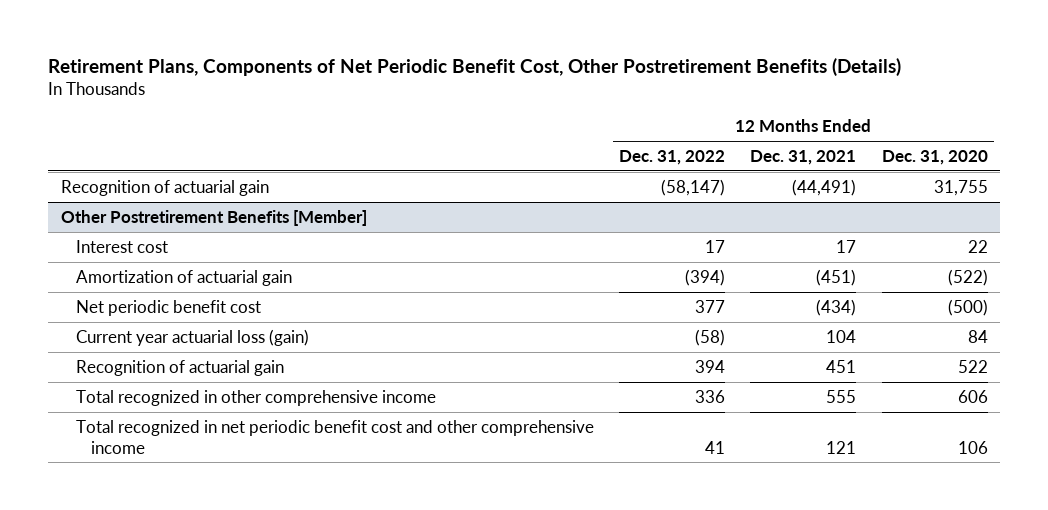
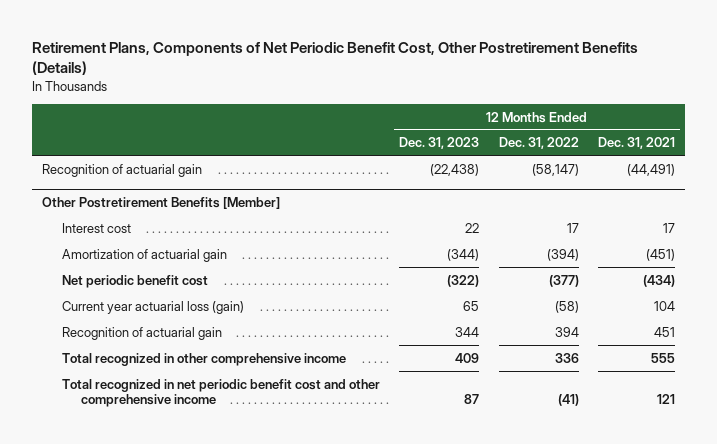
- | 12 Months Ended Dec. 31, 2022 | 12 Months Ended Dec. 31, 2021 | 12 Months Ended Dec. 31, 2020
+ | 12 Months Ended Dec. 31, 2023 | 12 Months Ended Dec. 31, 2022 | 12 Months Ended Dec. 31, 2021
@ Other Postretirement Benefits [Member]
- Net periodic benefit cost | 377 | (434) | (500)
+ Net periodic benefit cost | (322) | (377) | (434)
- Total recognized in net periodic benefit cost and other comprehensive income | 41 | 121 | 106
+ Total recognized in net periodic benefit cost and other comprehensive income | 87 | (41) | 121

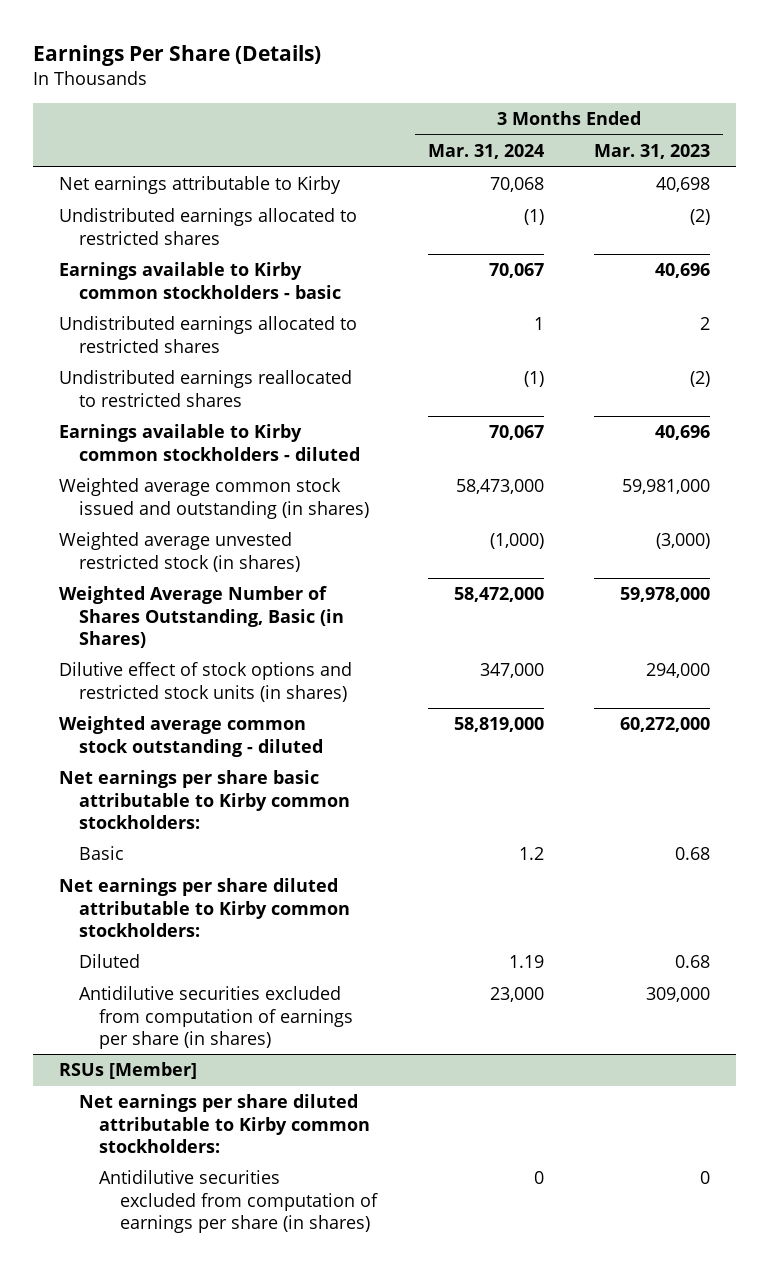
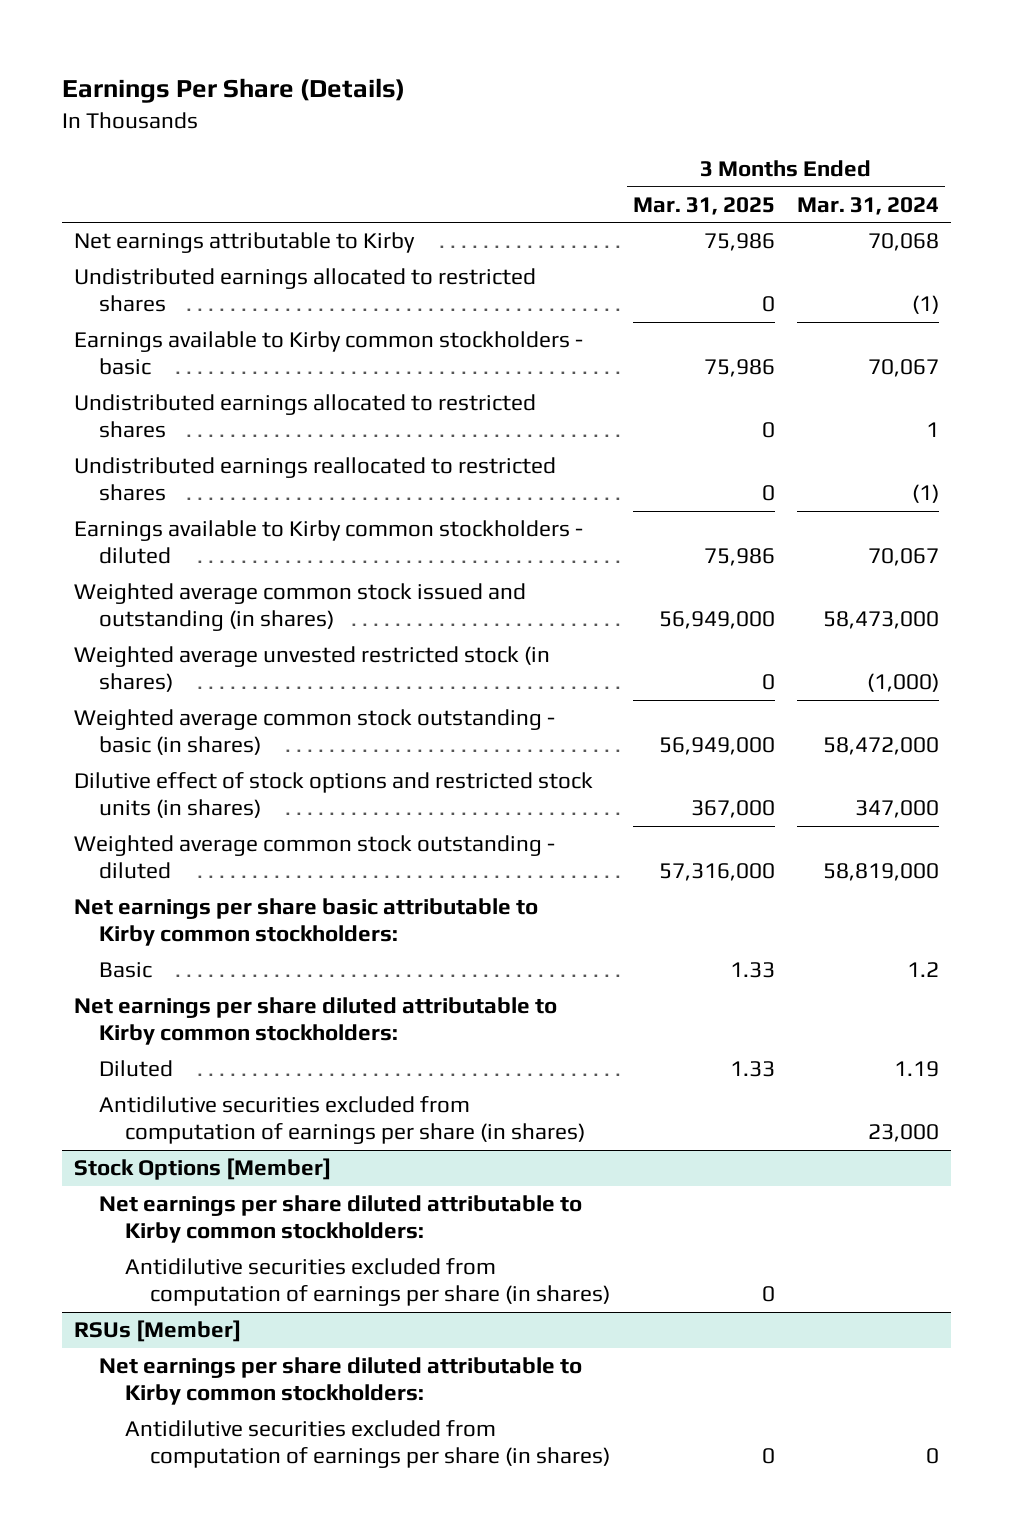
- | 3 Months Ended Mar. 31, 2024 | 3 Months Ended Mar. 31, 2023
+ | 3 Months Ended Mar. 31, 2025 | 3 Months Ended Mar. 31, 2024
- Weighted Average Number of Shares Outstanding, Basic (in Shares) | 58,472,000 | 59,978,000
+ Weighted average common stock outstanding - basic (in shares) | 56,949,000 | 58,472,000
+ Stock Options [Member]
+ Net earnings per share diluted attributable to Kirby common stockholders:
+ Antidilutive securities excluded from computation of earnings per share (in shares) | 0 |

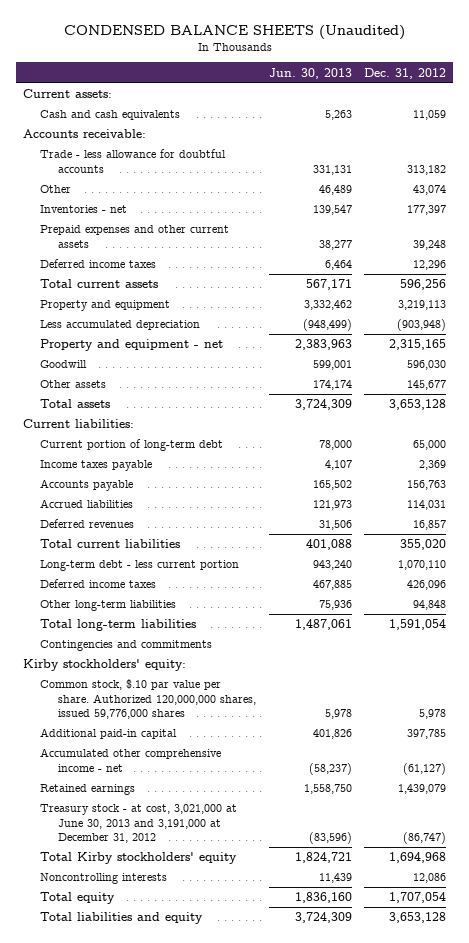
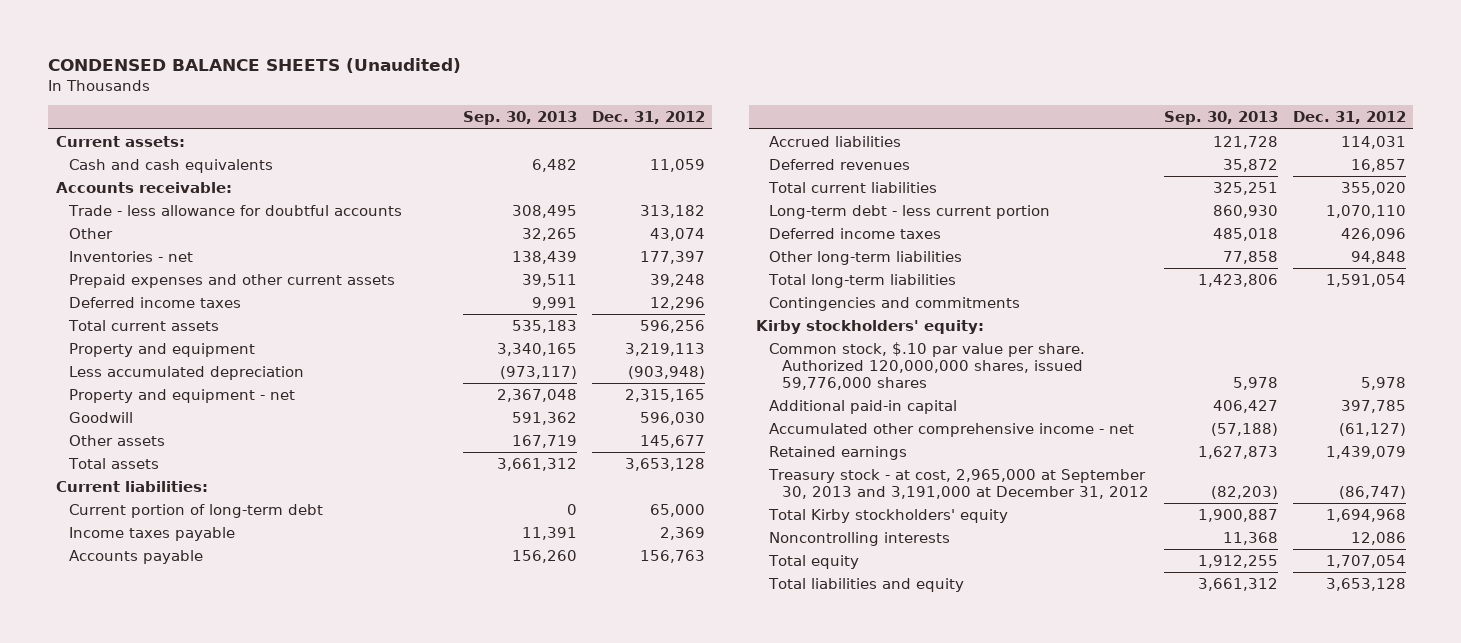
- | Jun. 30, 2013 | Dec. 31, 2012
+ | Sep. 30, 2013 | Dec. 31, 2012
- Treasury stock - at cost, 3,021,000 at June 30, 2013 and 3,191,000 at December 31, 2012 | (83,596) | (86,747)
+ Treasury stock - at cost, 2,965,000 at September 30, 2013 and 3,191,000 at December 31, 2012 | (82,203) | (86,747)

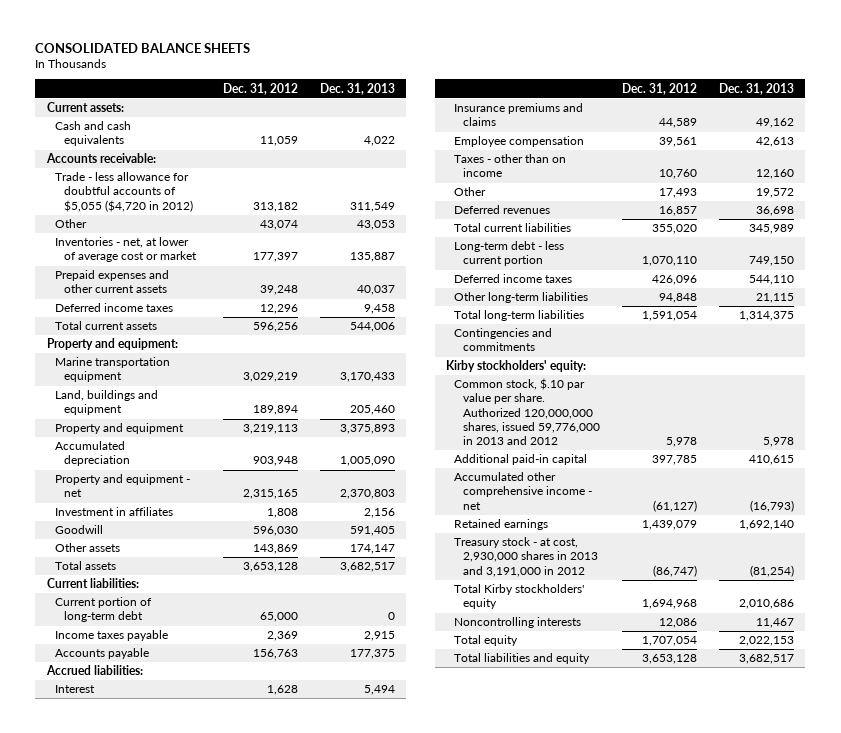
- CONDENSED BALANCE SHEETS (Unaudited)
+ CONSOLIDATED BALANCE SHEETS
- | Sep. 30, 2013 | Dec. 31, 2012
+ | Dec. 31, 2012 | Dec. 31, 2013
- Trade - less allowance for doubtful accounts | 308,495 | 313,182
+ Trade - less allowance for doubtful accounts of $5,055 ($4,720 in 2012) | 313,182 | 311,549
- Inventories - net | 138,439 | 177,397
+ Inventories - net, at lower of average cost or market | 177,397 | 135,887
+ Property and equipment:
+ Marine transportation equipment | 3,029,219 | 3,170,433
+ Land, buildings and equipment | 189,894 | 205,460
- Less accumulated depreciation | (973,117) | (903,948)
+ Accumulated depreciation | 903,948 | 1,005,090
+ Investment in affiliates | 1,808 | 2,156
- Other assets | 167,719 | 145,677
+ Other assets | 143,869 | 174,147
- Accrued liabilities | 121,728 | 114,031
+ Accrued liabilities:
+ Interest | 1,628 | 5,494
+ Insurance premiums and claims | 44,589 | 49,162
+ Employee compensation | 39,561 | 42,613
+ Taxes - other than on income | 10,760 | 12,160
+ Other | 17,493 | 19,572
- Common stock, $.10 par value per share. Authorized 120,000,000 shares, issued 59,776,000 shares | 5,978 | 5,978
+ Common stock, $.10 par value per share. Authorized 120,000,000 shares, issued 59,776,000 in 2013 and 2012 | 5,978 | 5,978
- Treasury stock - at cost, 2,965,000 at September 30, 2013 and 3,191,000 at December 31, 2012 | (82,203) | (86,747)
+ Treasury stock - at cost, 2,930,000 shares in 2013 and 3,191,000 in 2012 | (86,747) | (81,254)

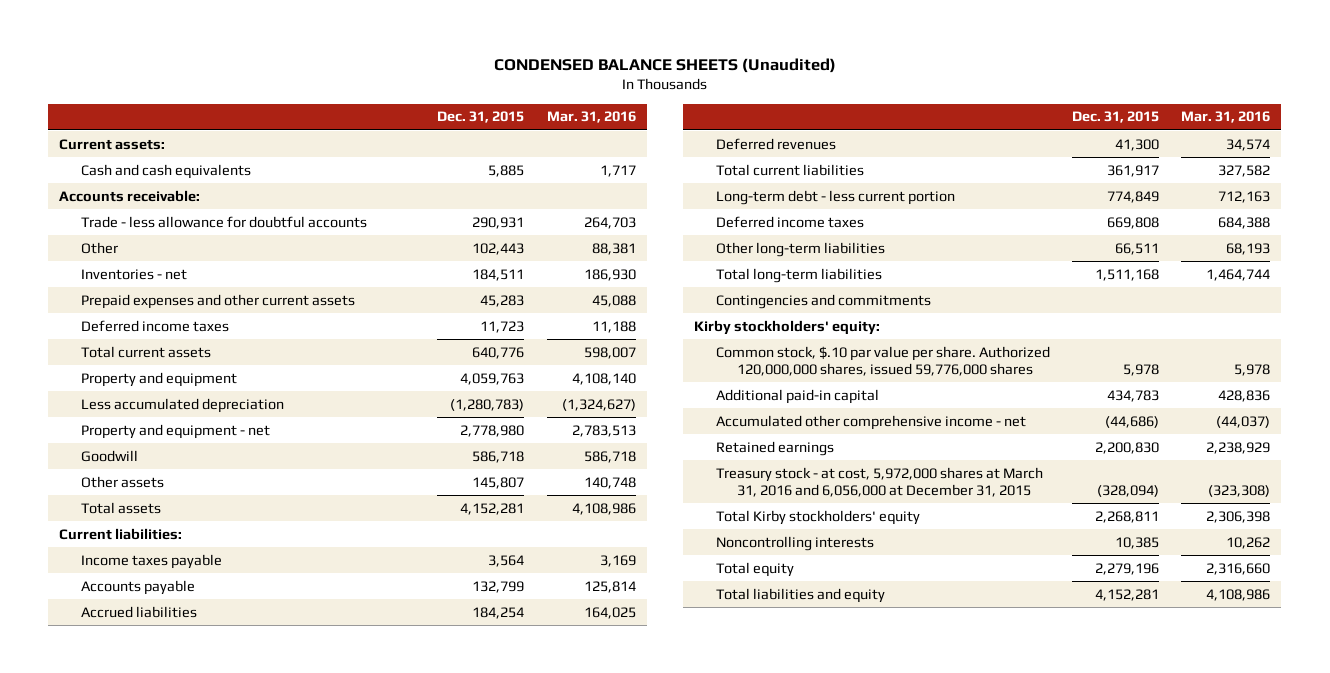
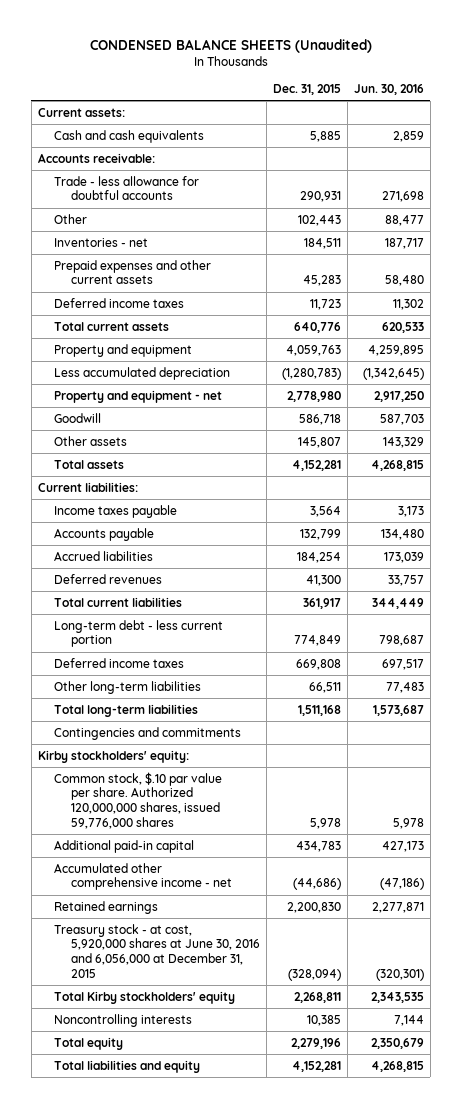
- | Dec. 31, 2015 | Mar. 31, 2016
+ | Dec. 31, 2015 | Jun. 30, 2016
- Treasury stock - at cost, 5,972,000 shares at March 31, 2016 and 6,056,000 at December 31, 2015 | (328,094) | (323,308)
+ Treasury stock - at cost, 5,920,000 shares at June 30, 2016 and 6,056,000 at December 31, 2015 | (328,094) | (320,301)

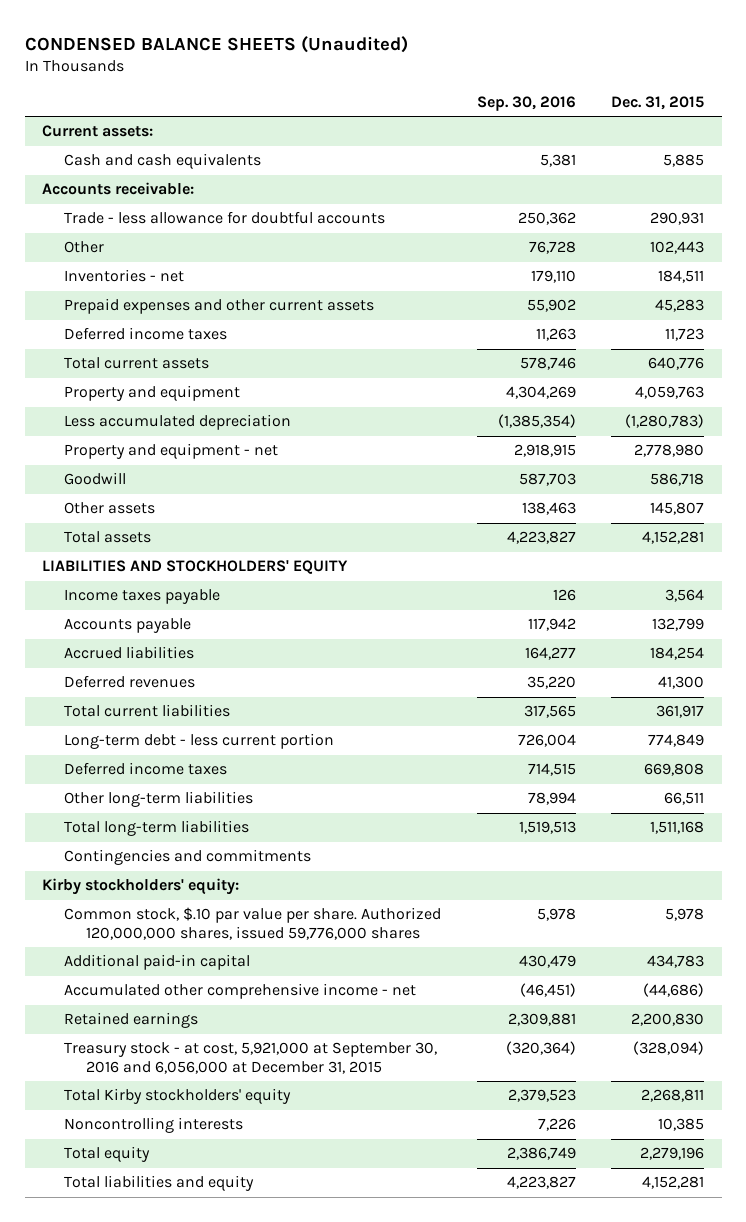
- | Dec. 31, 2015 | Jun. 30, 2016
+ | Sep. 30, 2016 | Dec. 31, 2015
- Current liabilities:
+ LIABILITIES AND STOCKHOLDERS' EQUITY
- Treasury stock - at cost, 5,920,000 shares at June 30, 2016 and 6,056,000 at December 31, 2015 | (328,094) | (320,301)
+ Treasury stock - at cost, 5,921,000 at September 30, 2016 and 6,056,000 at December 31, 2015 | (320,364) | (328,094)

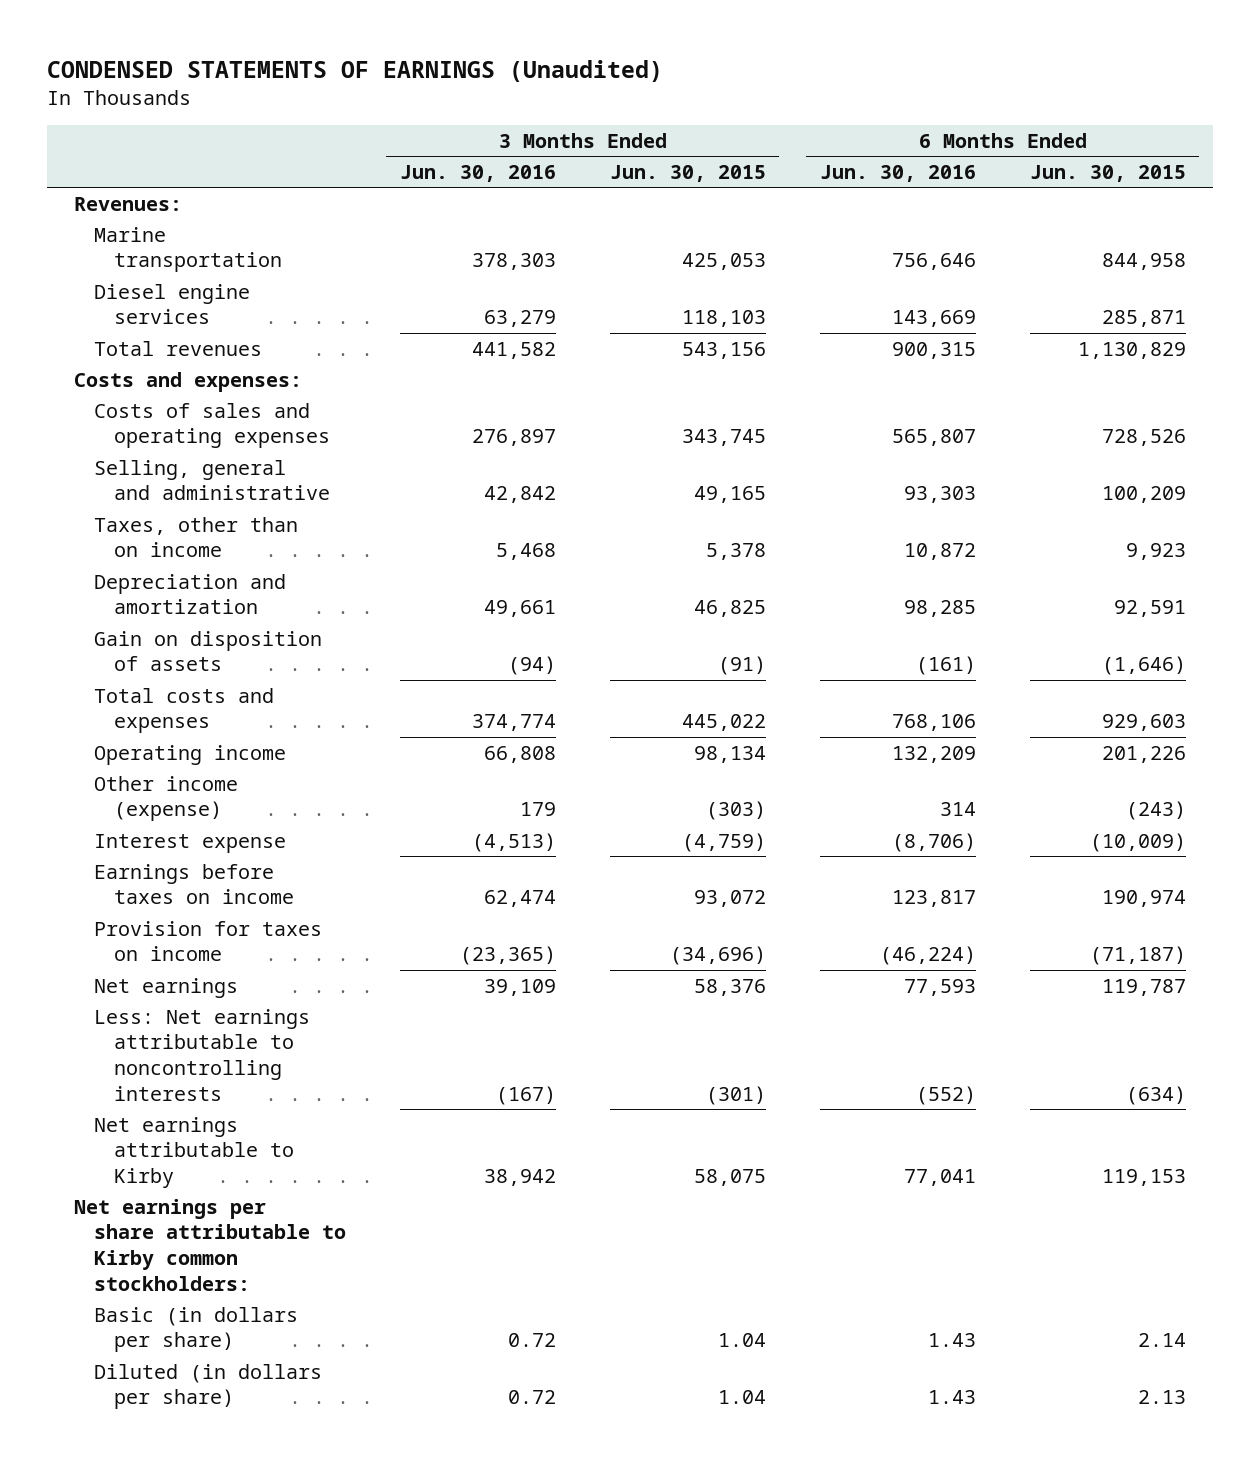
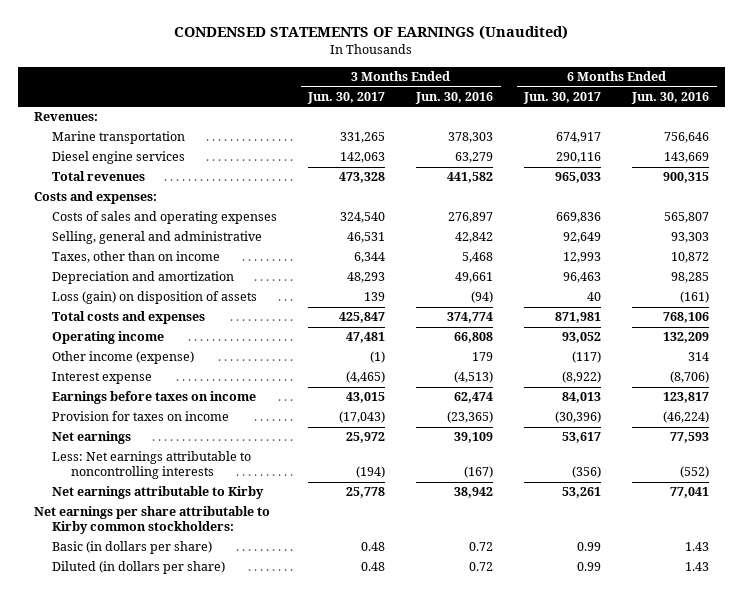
- | 3 Months Ended Jun. 30, 2016 | 3 Months Ended Jun. 30, 2015 | 6 Months Ended Jun. 30, 2016 | 6 Months Ended Jun. 30, 2015
+ | 3 Months Ended Jun. 30, 2017 | 3 Months Ended Jun. 30, 2016 | 6 Months Ended Jun. 30, 2017 | 6 Months Ended Jun. 30, 2016
- Gain on disposition of assets | (94) | (91) | (161) | (1,646)
+ Loss (gain) on disposition of assets | 139 | (94) | 40 | (161)

